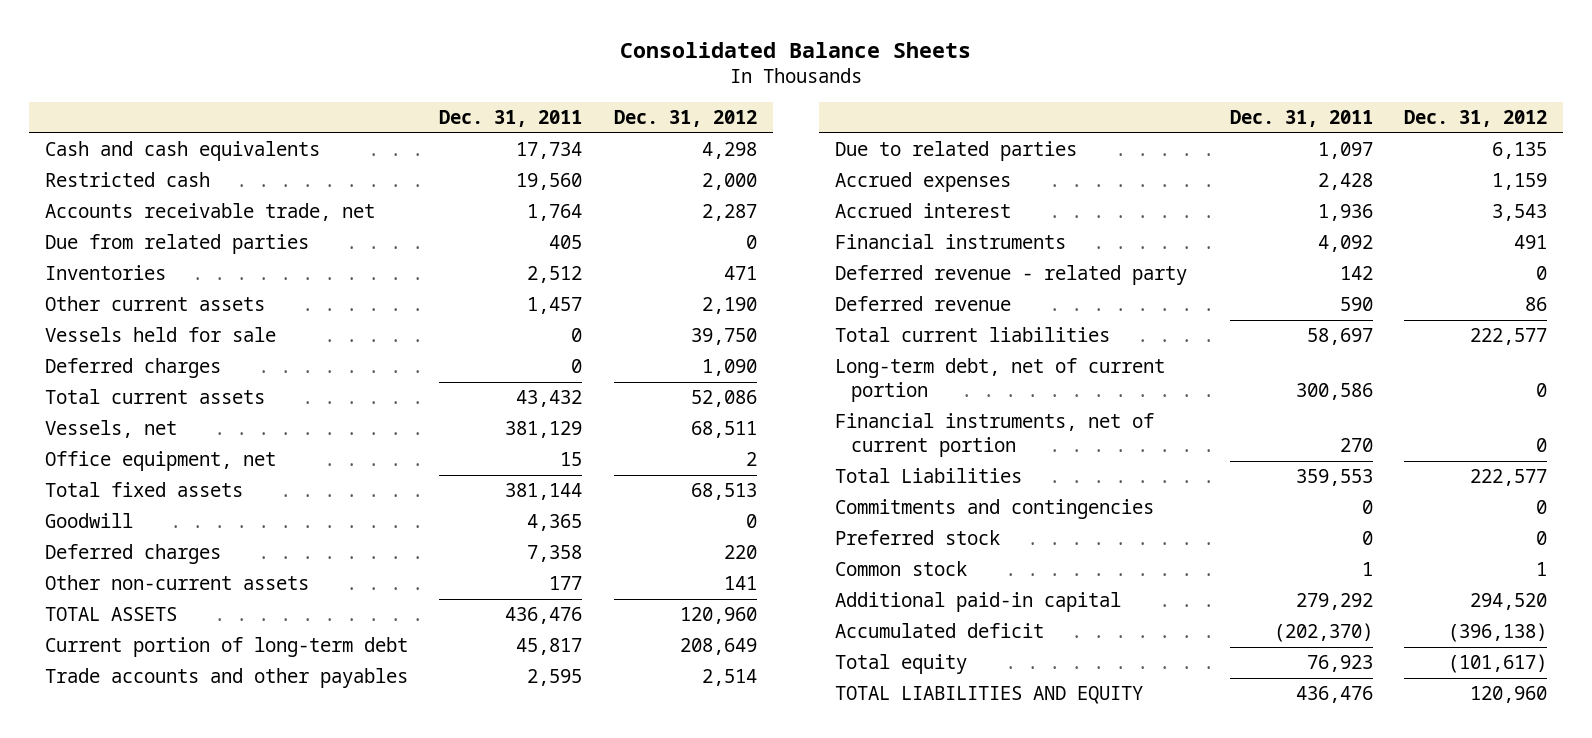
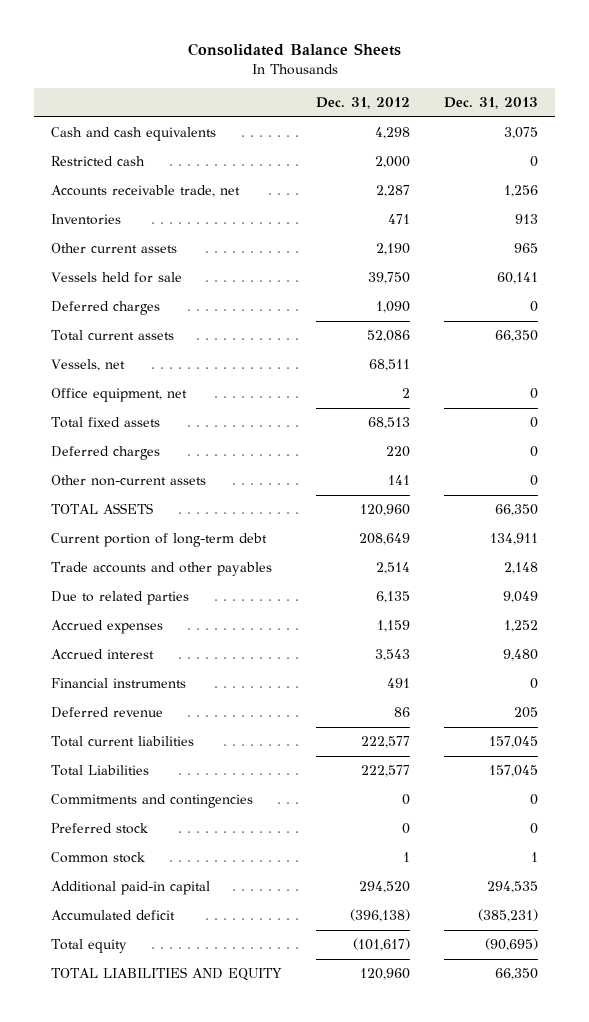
- | Dec. 31, 2011 | Dec. 31, 2012
+ | Dec. 31, 2012 | Dec. 31, 2013
- Due from related parties | 405 | 0
- Goodwill | 4,365 | 0
- Deferred revenue - related party | 142 | 0
- Long-term debt, net of current portion | 300,586 | 0
- Financial instruments, net of current portion | 270 | 0

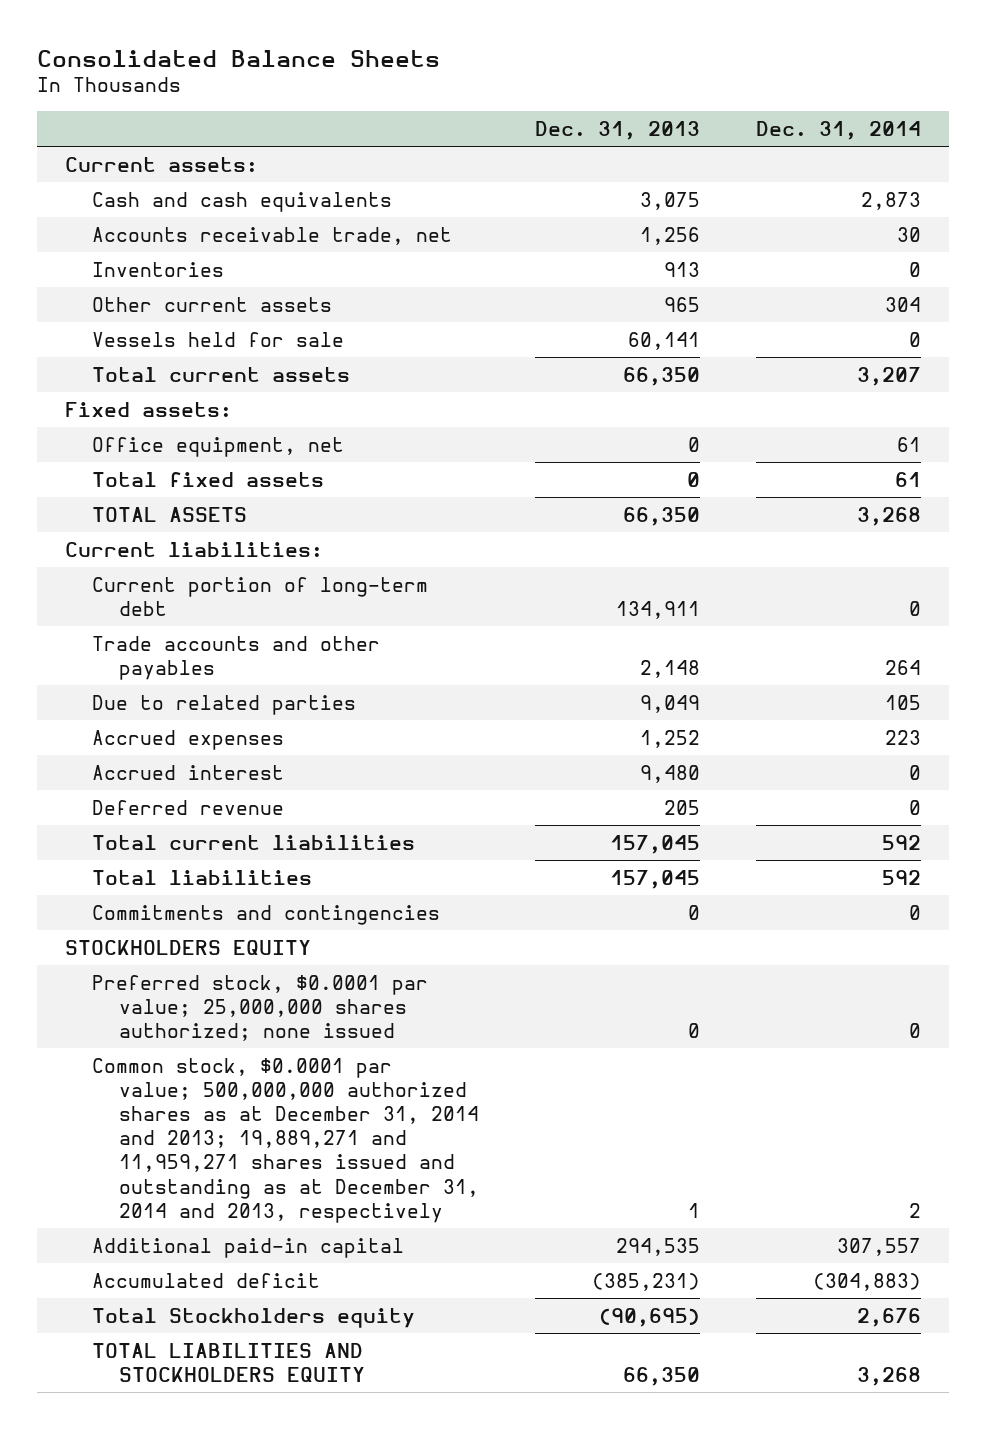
- | Dec. 31, 2012 | Dec. 31, 2013
+ | Dec. 31, 2013 | Dec. 31, 2014
+ Current assets:
- Restricted cash | 2,000 | 0
- Deferred charges | 1,090 | 0
- Vessels, net | 68,511 |
+ Fixed assets:
- Deferred charges | 220 | 0
- Other non-current assets | 141 | 0
+ Current liabilities:
- Financial instruments | 491 | 0
- Total Liabilities | 222,577 | 157,045
+ Total liabilities | 157,045 | 592
- Preferred stock | 0 | 0
- Common stock | 1 | 1
+ STOCKHOLDERS EQUITY
+ Preferred stock, $0.0001 par value; 25,000,000 shares authorized; none issued | 0 | 0
+ Common stock, $0.0001 par value; 500,000,000 authorized shares as at December 31, 2014 and 2013; 19,889,271 and 11,959,271 shares issued and outstanding as at December 31, 2014 and 2013, respectively | 1 | 2
- Total equity | (101,617) | (90,695)
- TOTAL LIABILITIES AND EQUITY | 120,960 | 66,350
+ Total Stockholders equity | (90,695) | 2,676
+ TOTAL LIABILITIES AND STOCKHOLDERS EQUITY | 66,350 | 3,268

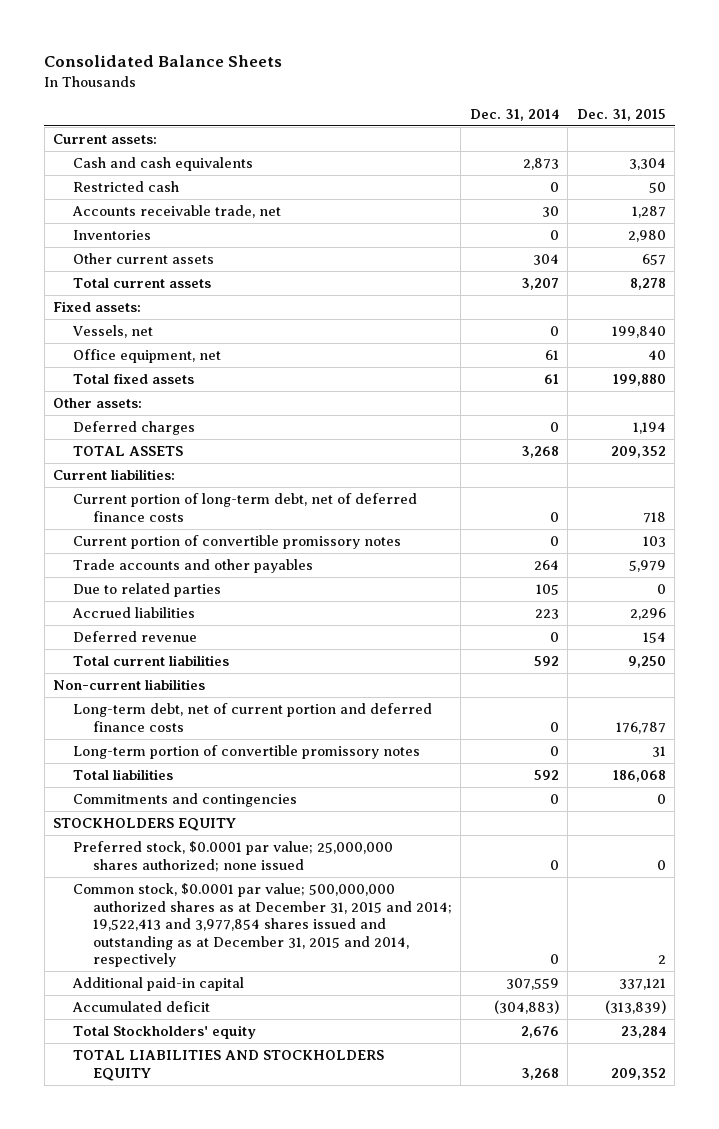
- | Dec. 31, 2013 | Dec. 31, 2014
+ | Dec. 31, 2014 | Dec. 31, 2015
+ Restricted cash | 0 | 50
- Vessels held for sale | 60,141 | 0
+ Vessels, net | 0 | 199,840
+ Other assets:
+ Deferred charges | 0 | 1,194
- Current portion of long-term debt | 134,911 | 0
+ Current portion of long-term debt, net of deferred finance costs | 0 | 718
+ Current portion of convertible promissory notes | 0 | 103
- Accrued expenses | 1,252 | 223
- Accrued interest | 9,480 | 0
+ Accrued liabilities | 223 | 2,296
+ Non-current liabilities
+ Long-term debt, net of current portion and deferred finance costs | 0 | 176,787
+ Long-term portion of convertible promissory notes | 0 | 31
- Common stock, $0.0001 par value; 500,000,000 authorized shares as at December 31, 2014 and 2013; 19,889,271 and 11,959,271 shares issued and outstanding as at December 31, 2014 and 2013, respectively | 1 | 2
- Additional paid-in capital | 294,535 | 307,557
+ Common stock, $0.0001 par value; 500,000,000 authorized shares as at December 31, 2015 and 2014; 19,522,413 and 3,977,854 shares issued and outstanding as at December 31, 2015 and 2014, respectively | 0 | 2
+ Additional paid-in capital | 307,559 | 337,121
- Total Stockholders equity | (90,695) | 2,676
+ Total Stockholders' equity | 2,676 | 23,284

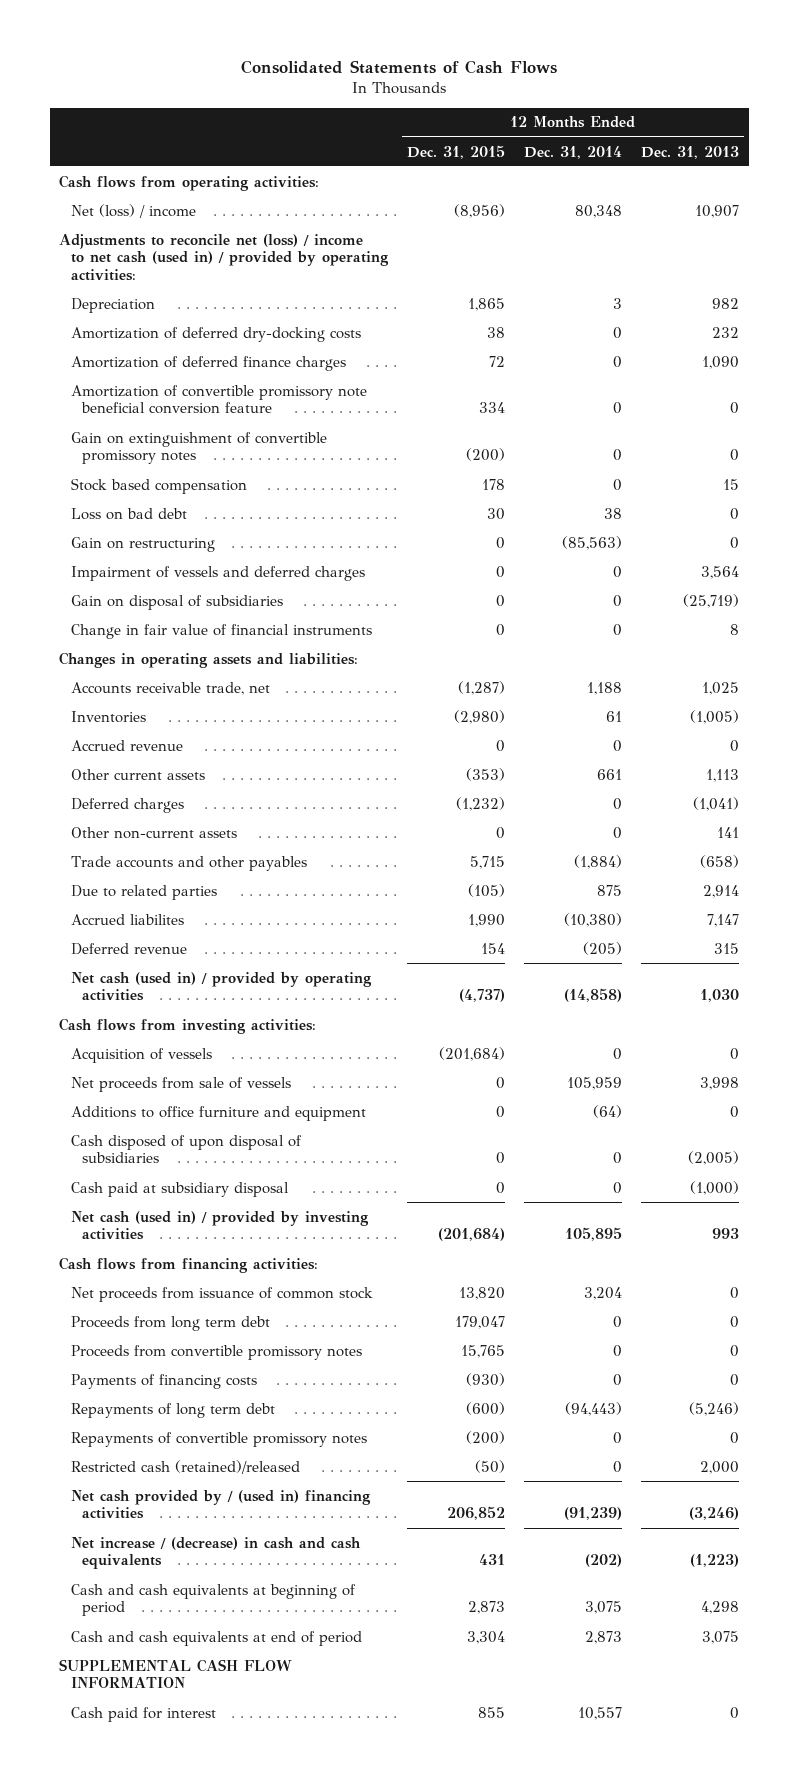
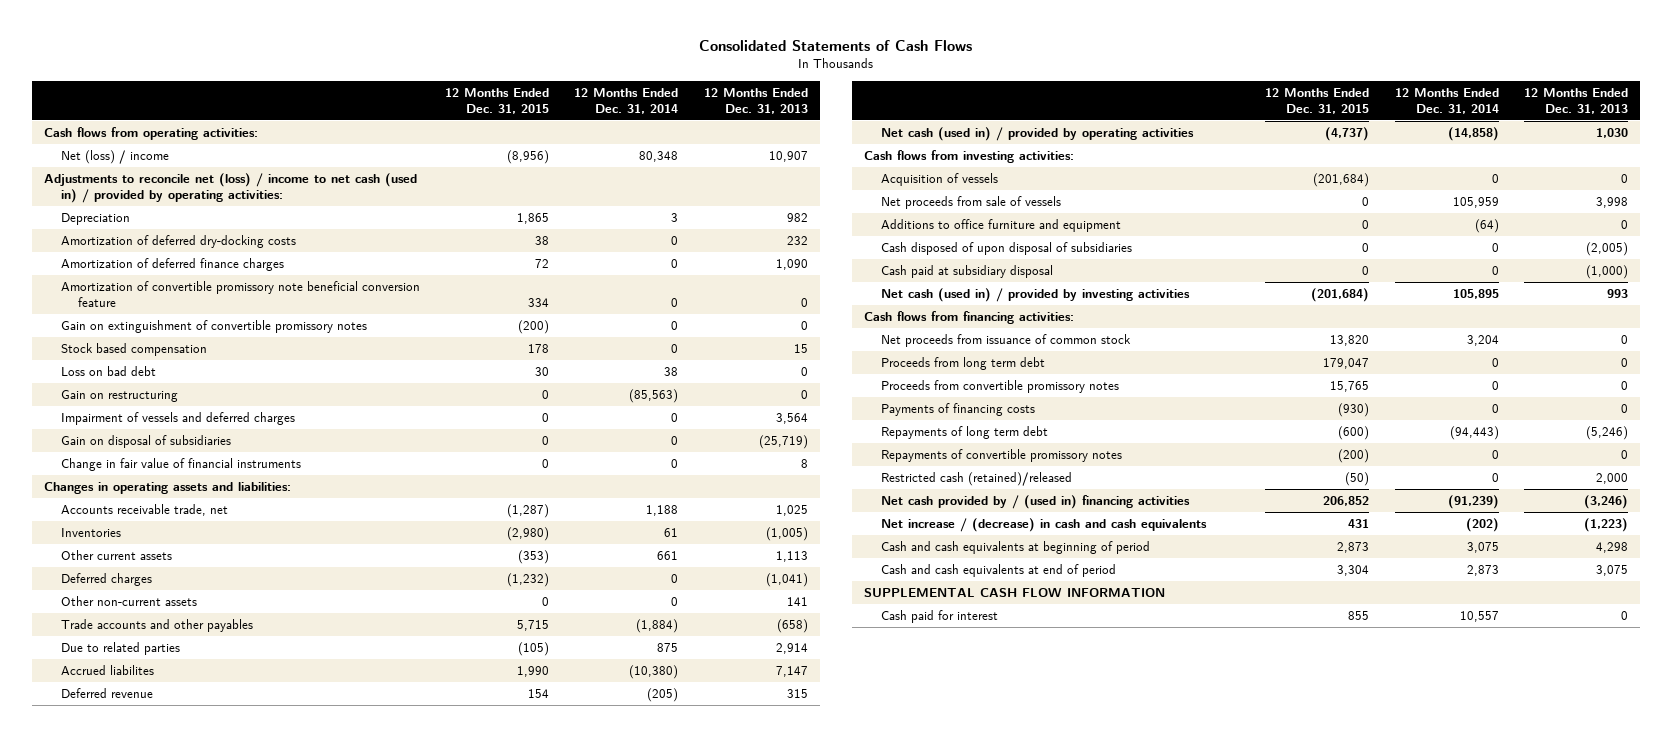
- Accrued revenue | 0 | 0 | 0

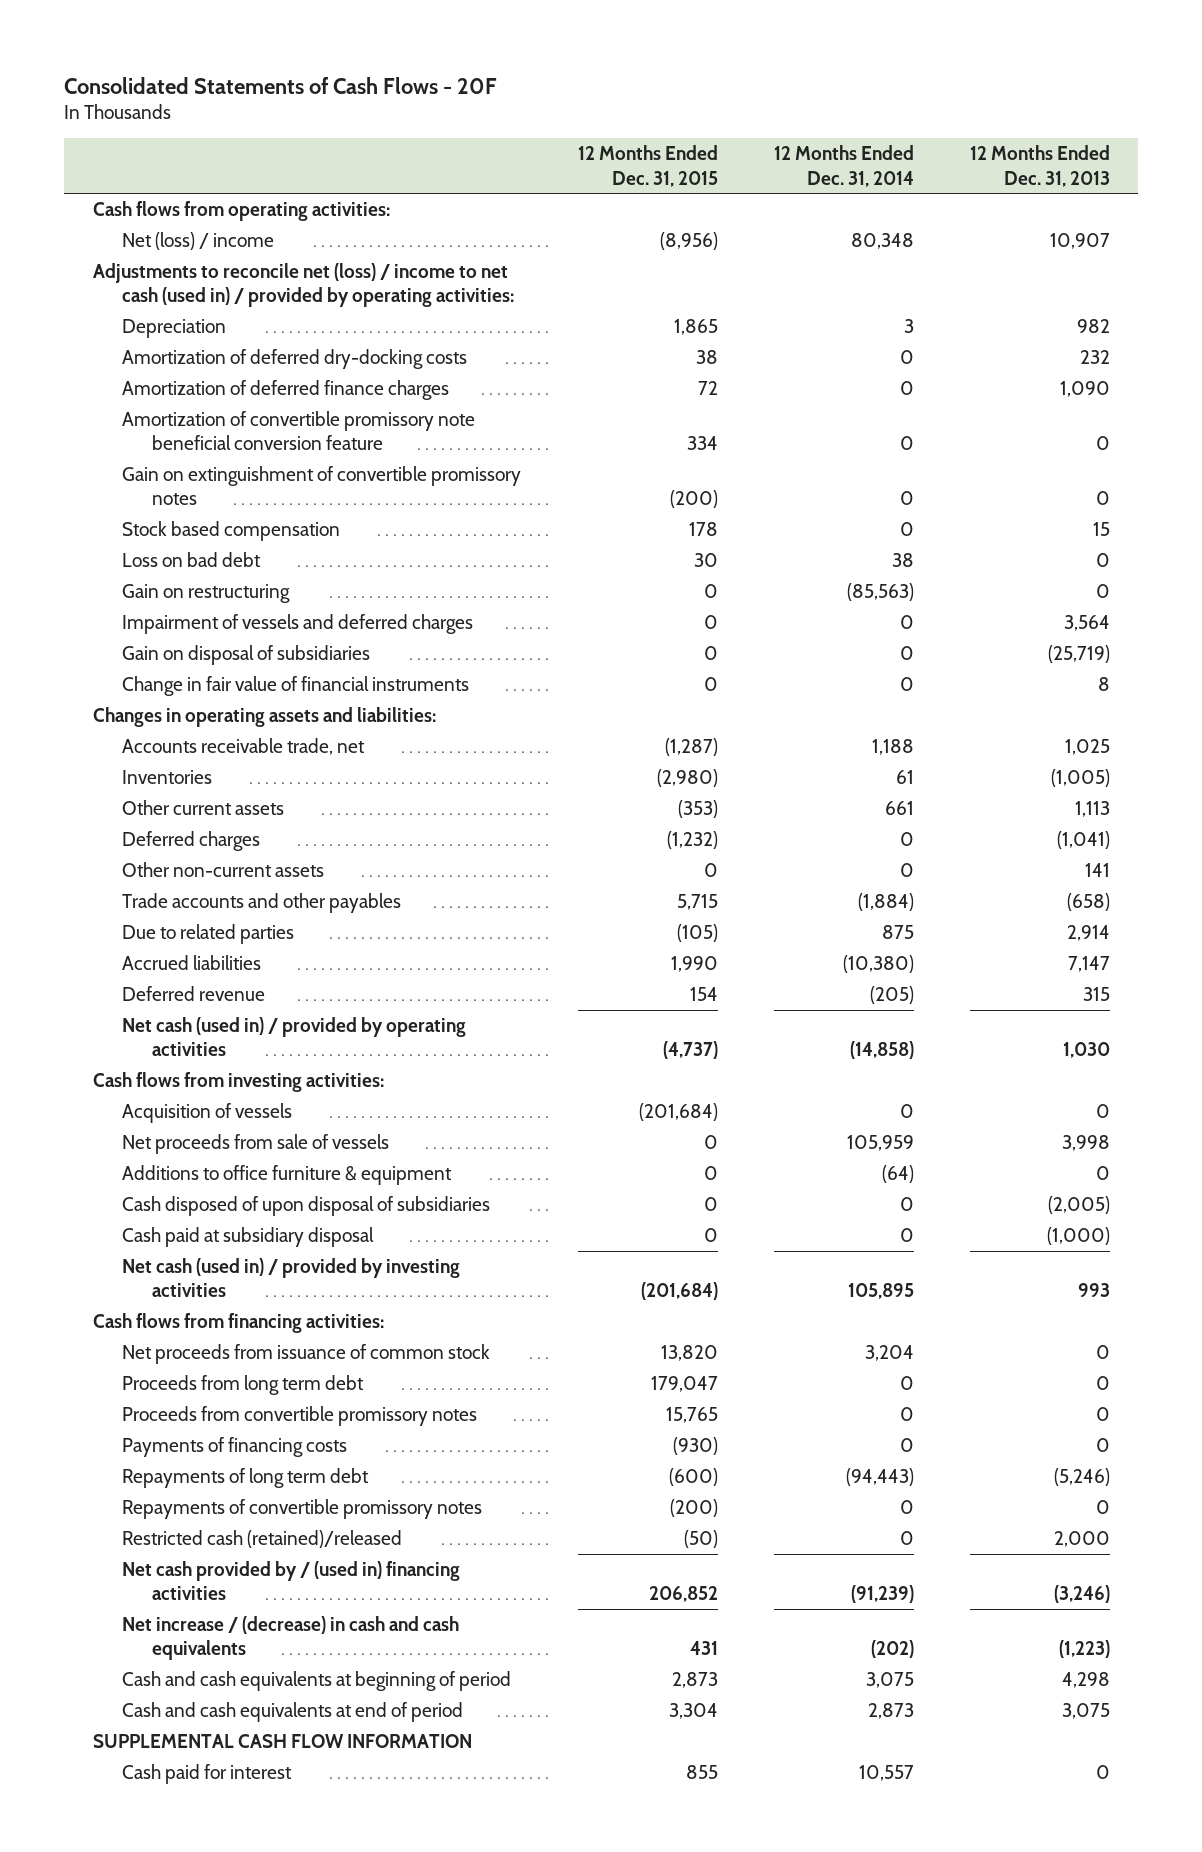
- Consolidated Statements of Cash Flows
+ Consolidated Statements of Cash Flows - 20F
- Accrued liabilites | 1,990 | (10,380) | 7,147
+ Accrued liabilities | 1,990 | (10,380) | 7,147
- Additions to office furniture and equipment | 0 | (64) | 0
+ Additions to office furniture & equipment | 0 | (64) | 0

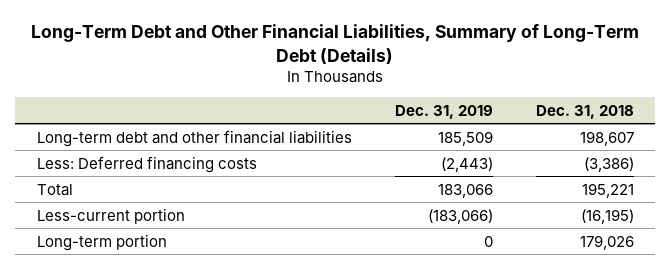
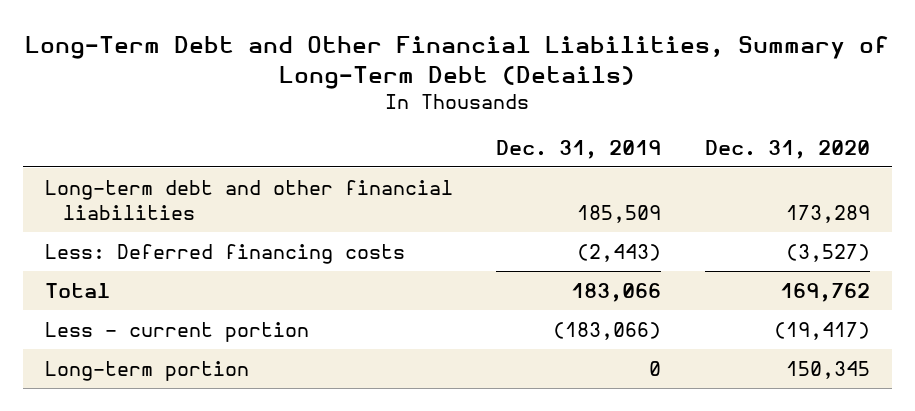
- | Dec. 31, 2019 | Dec. 31, 2018
+ | Dec. 31, 2019 | Dec. 31, 2020
- Less-current portion | (183,066) | (16,195)
+ Less - current portion | (183,066) | (19,417)

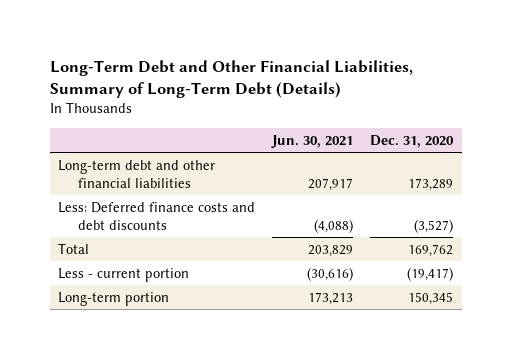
- | Dec. 31, 2019 | Dec. 31, 2020
+ | Jun. 30, 2021 | Dec. 31, 2020
- Less: Deferred financing costs | (2,443) | (3,527)
+ Less: Deferred finance costs and debt discounts | (4,088) | (3,527)

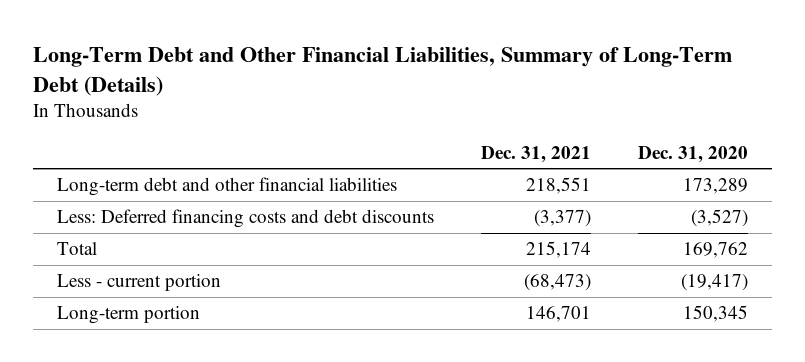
- | Jun. 30, 2021 | Dec. 31, 2020
+ | Dec. 31, 2021 | Dec. 31, 2020
- Less: Deferred finance costs and debt discounts | (4,088) | (3,527)
+ Less: Deferred financing costs and debt discounts | (3,377) | (3,527)

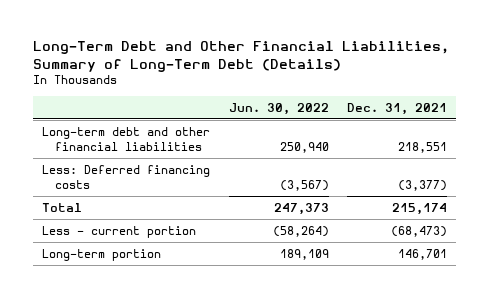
- | Dec. 31, 2021 | Dec. 31, 2020
+ | Jun. 30, 2022 | Dec. 31, 2021
- Less: Deferred financing costs and debt discounts | (3,377) | (3,527)
+ Less: Deferred financing costs | (3,567) | (3,377)

